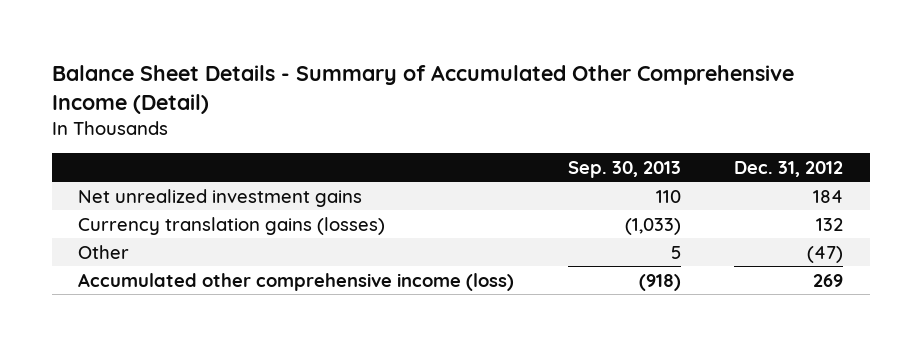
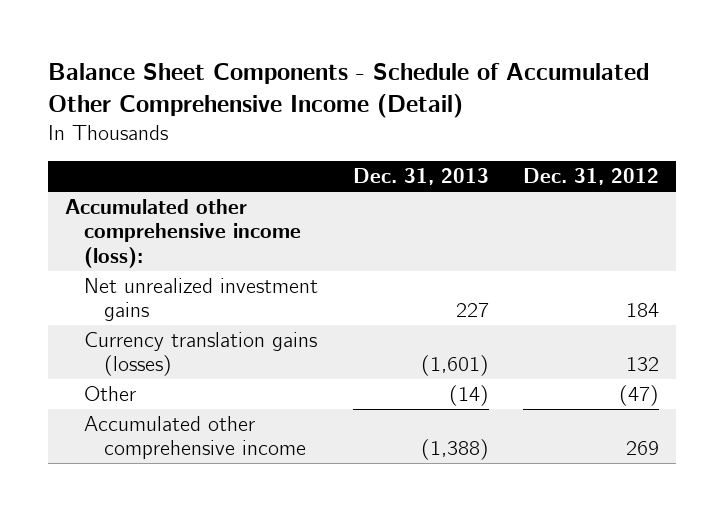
- Balance Sheet Details - Summary of Accumulated Other Comprehensive Income (Detail)
+ Balance Sheet Components - Schedule of Accumulated Other Comprehensive Income (Detail)
- | Sep. 30, 2013 | Dec. 31, 2012
+ | Dec. 31, 2013 | Dec. 31, 2012
+ Accumulated other comprehensive income (loss):
- Accumulated other comprehensive income (loss) | (918) | 269
+ Accumulated other comprehensive income | (1,388) | 269

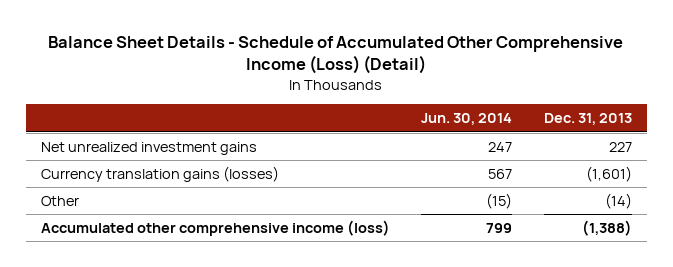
- Balance Sheet Components - Schedule of Accumulated Other Comprehensive Income (Detail)
+ Balance Sheet Details - Schedule of Accumulated Other Comprehensive Income (Loss) (Detail)
- | Dec. 31, 2013 | Dec. 31, 2012
+ | Jun. 30, 2014 | Dec. 31, 2013
- Accumulated other comprehensive income (loss):
- Accumulated other comprehensive income | (1,388) | 269
+ Accumulated other comprehensive income (loss) | 799 | (1,388)

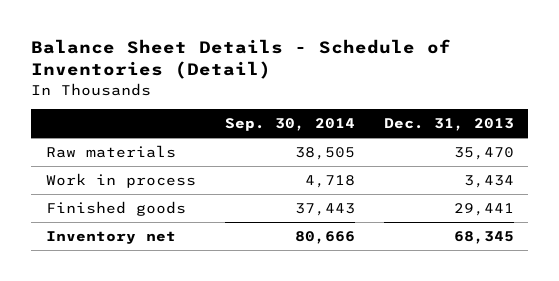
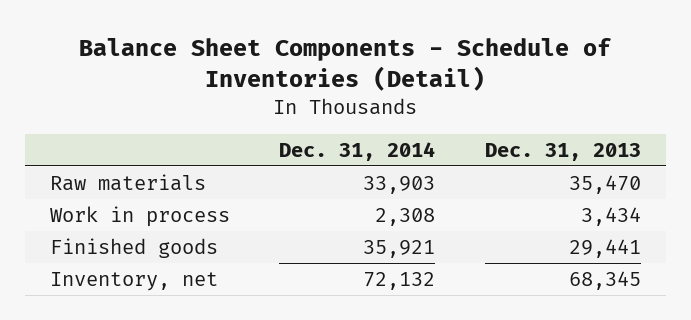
- Balance Sheet Details - Schedule of Inventories (Detail)
+ Balance Sheet Components - Schedule of Inventories (Detail)
- | Sep. 30, 2014 | Dec. 31, 2013
+ | Dec. 31, 2014 | Dec. 31, 2013
- Inventory net | 80,666 | 68,345
+ Inventory, net | 72,132 | 68,345

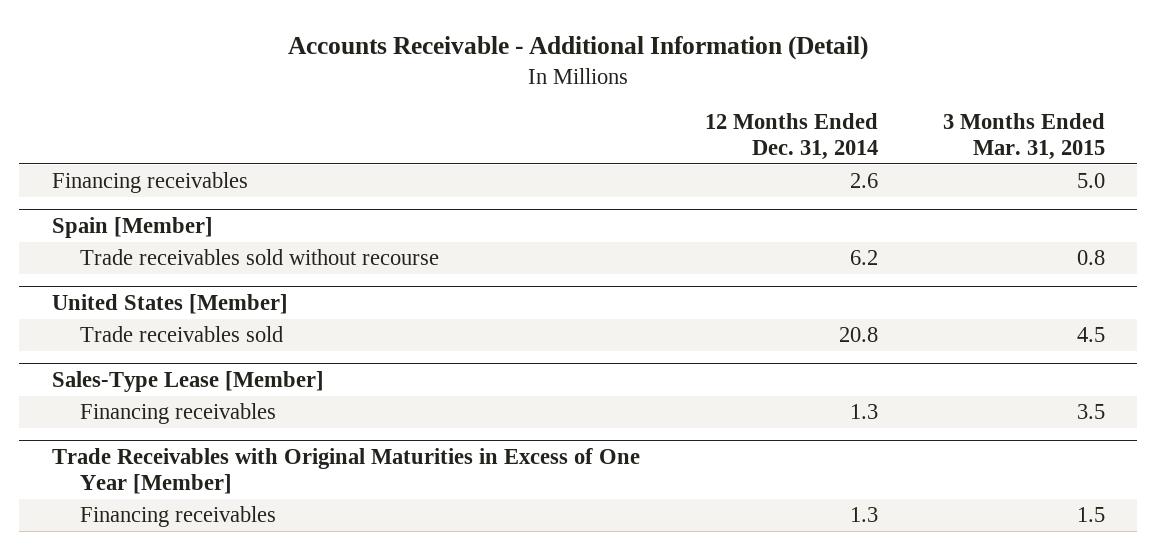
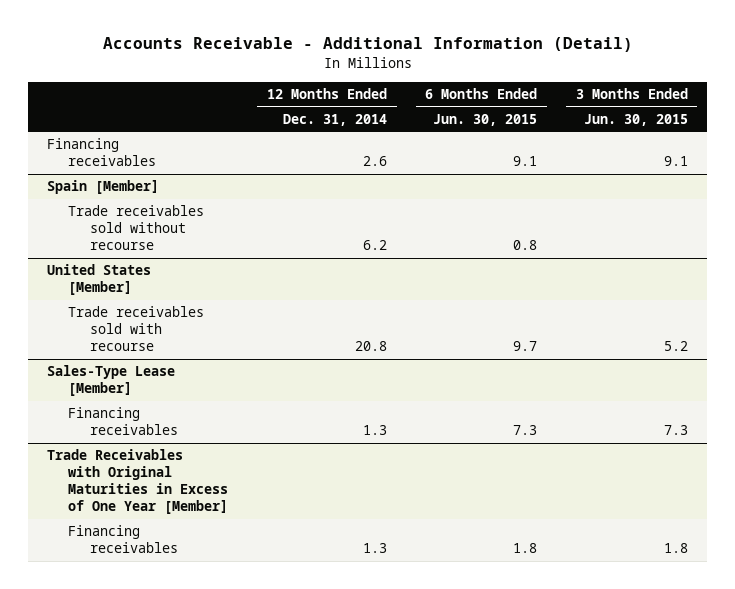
- | 12 Months Ended Dec. 31, 2014 | 3 Months Ended Mar. 31, 2015
+ | 12 Months Ended Dec. 31, 2014 | 6 Months Ended Jun. 30, 2015 | 3 Months Ended Jun. 30, 2015
@ United States [Member]
- Trade receivables sold | 20.8 | 4.5
+ Trade receivables sold with recourse | 20.8 | 9.7 | 5.2

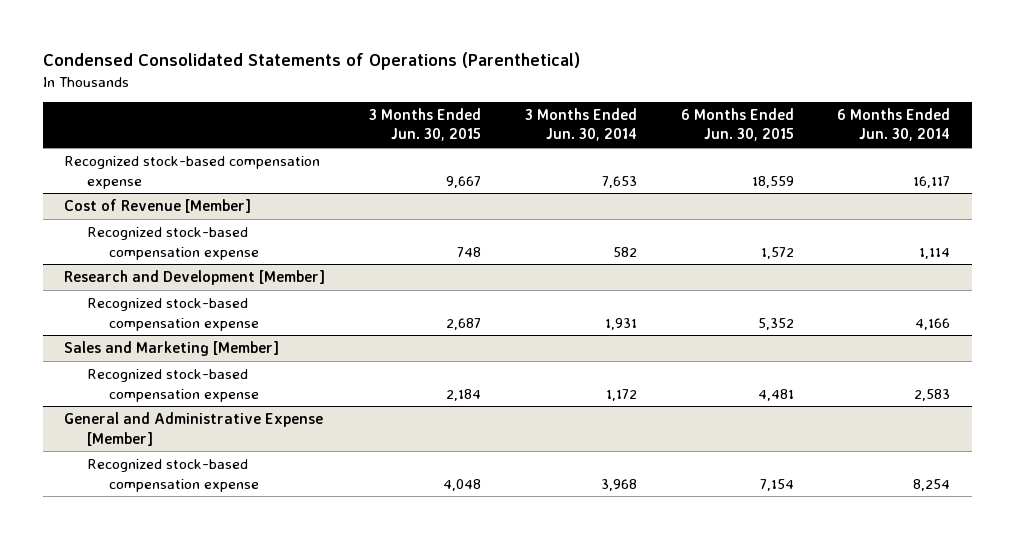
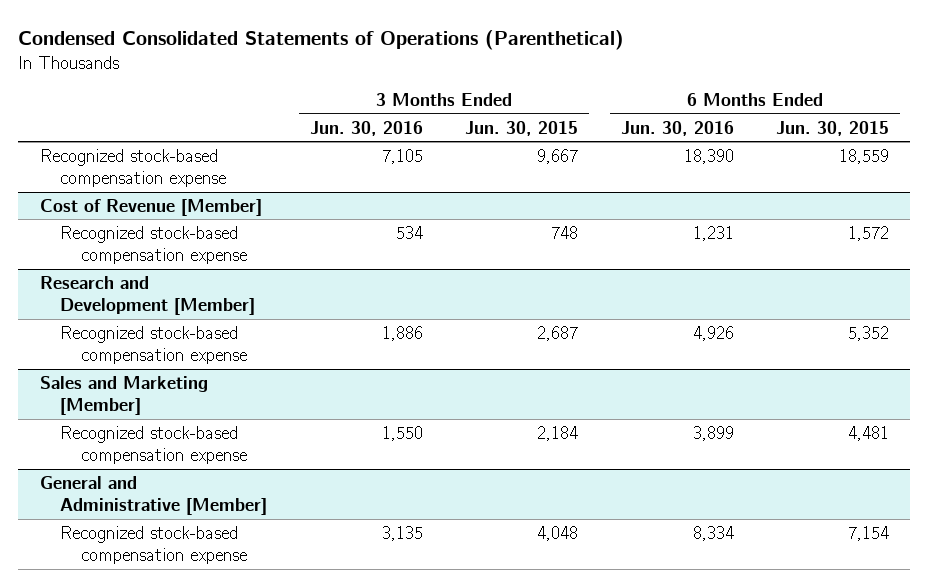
- | 3 Months Ended Jun. 30, 2015 | 3 Months Ended Jun. 30, 2014 | 6 Months Ended Jun. 30, 2015 | 6 Months Ended Jun. 30, 2014
+ | 3 Months Ended Jun. 30, 2016 | 3 Months Ended Jun. 30, 2015 | 6 Months Ended Jun. 30, 2016 | 6 Months Ended Jun. 30, 2015
- General and Administrative Expense [Member]
+ General and Administrative [Member]

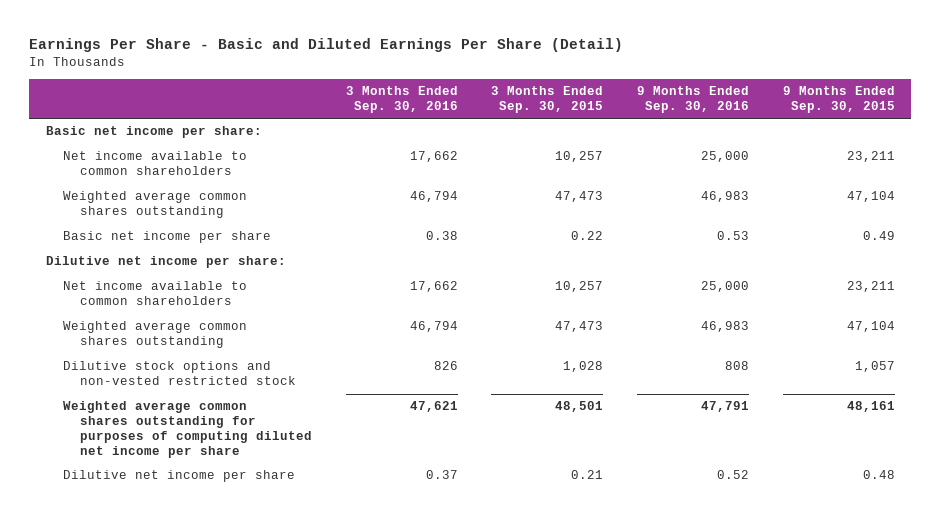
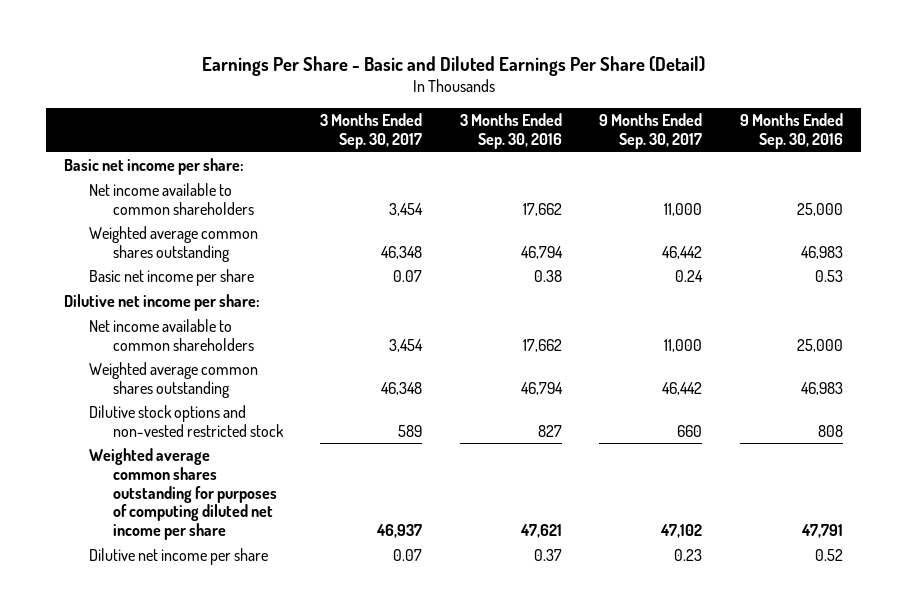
- | 3 Months Ended Sep. 30, 2016 | 3 Months Ended Sep. 30, 2015 | 9 Months Ended Sep. 30, 2016 | 9 Months Ended Sep. 30, 2015
+ | 3 Months Ended Sep. 30, 2017 | 3 Months Ended Sep. 30, 2016 | 9 Months Ended Sep. 30, 2017 | 9 Months Ended Sep. 30, 2016
- Dilutive stock options and non-vested restricted stock | 826 | 1,028 | 808 | 1,057
+ Dilutive stock options and non-vested restricted stock | 589 | 827 | 660 | 808

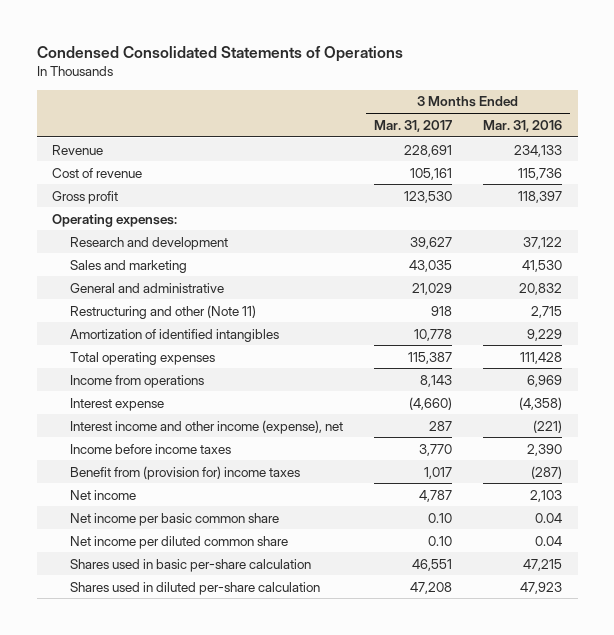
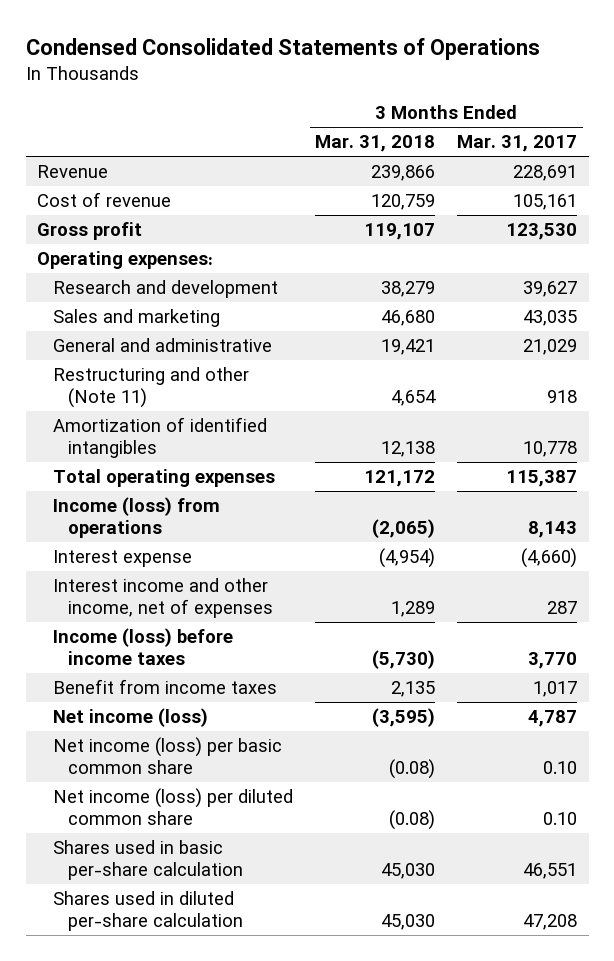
- | 3 Months Ended Mar. 31, 2017 | 3 Months Ended Mar. 31, 2016
+ | 3 Months Ended Mar. 31, 2018 | 3 Months Ended Mar. 31, 2017
- Income from operations | 8,143 | 6,969
+ Income (loss) from operations | (2,065) | 8,143
- Interest income and other income (expense), net | 287 | (221)
- Income before income taxes | 3,770 | 2,390
- Benefit from (provision for) income taxes | 1,017 | (287)
- Net income | 4,787 | 2,103
- Net income per basic common share | 0.10 | 0.04
- Net income per diluted common share | 0.10 | 0.04
+ Interest income and other income, net of expenses | 1,289 | 287
+ Income (loss) before income taxes | (5,730) | 3,770
+ Benefit from income taxes | 2,135 | 1,017
+ Net income (loss) | (3,595) | 4,787
+ Net income (loss) per basic common share | (0.08) | 0.10
+ Net income (loss) per diluted common share | (0.08) | 0.10

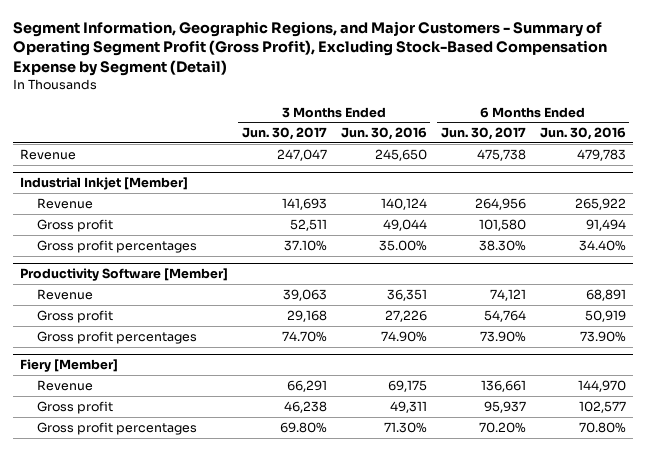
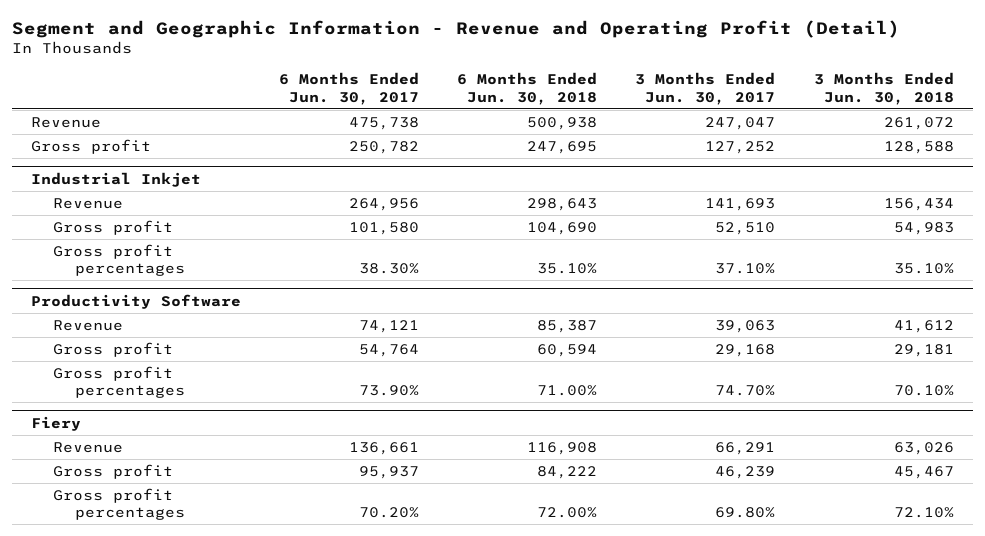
- Segment Information, Geographic Regions, and Major Customers - Summary of Operating Segment Profit (Gross Profit), Excluding Stock-Based Compensation Expense by Segment (Detail)
+ Segment and Geographic Information - Revenue and Operating Profit (Detail)
- | 3 Months Ended Jun. 30, 2017 | 3 Months Ended Jun. 30, 2016 | 6 Months Ended Jun. 30, 2017 | 6 Months Ended Jun. 30, 2016
+ | 6 Months Ended Jun. 30, 2017 | 6 Months Ended Jun. 30, 2018 | 3 Months Ended Jun. 30, 2017 | 3 Months Ended Jun. 30, 2018
- Industrial Inkjet [Member]
+ Gross profit | 250,782 | 247,695 | 127,252 | 128,588
+ Industrial Inkjet
- Gross profit | 52,511 | 49,044 | 101,580 | 91,494
+ Gross profit | 101,580 | 104,690 | 52,510 | 54,983
- Productivity Software [Member]
+ Productivity Software
- Fiery [Member]
+ Fiery
- Gross profit | 46,238 | 49,311 | 95,937 | 102,577
+ Gross profit | 95,937 | 84,222 | 46,239 | 45,467

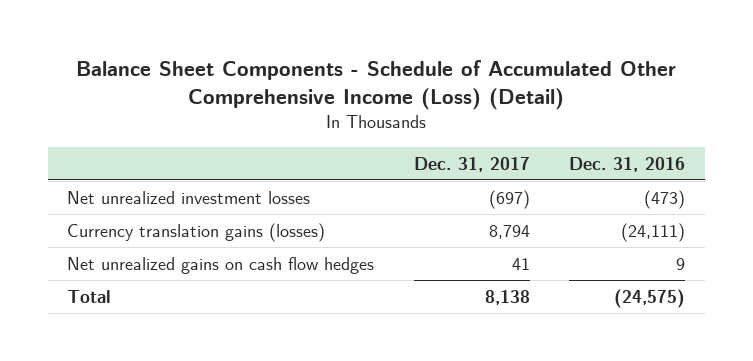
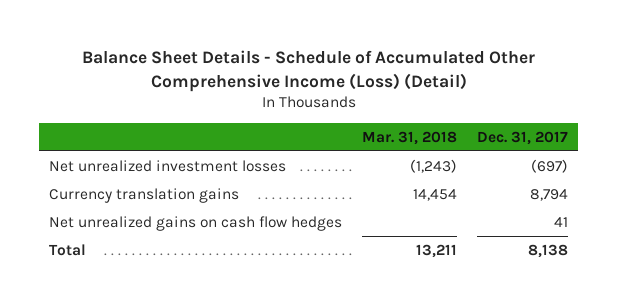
- Balance Sheet Components - Schedule of Accumulated Other Comprehensive Income (Loss) (Detail)
+ Balance Sheet Details - Schedule of Accumulated Other Comprehensive Income (Loss) (Detail)
- | Dec. 31, 2017 | Dec. 31, 2016
+ | Mar. 31, 2018 | Dec. 31, 2017
- Currency translation gains (losses) | 8,794 | (24,111)
+ Currency translation gains | 14,454 | 8,794

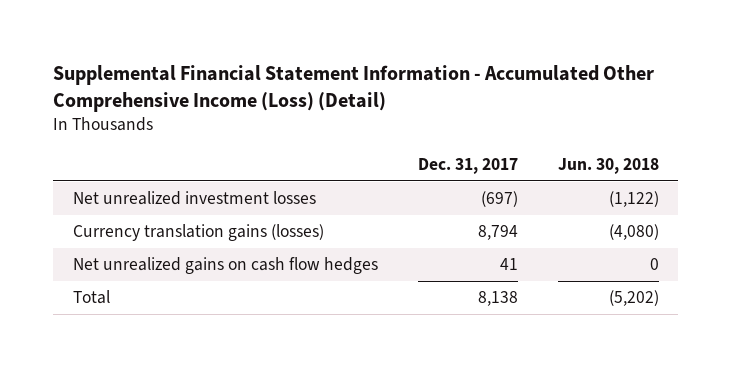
- Balance Sheet Details - Schedule of Accumulated Other Comprehensive Income (Loss) (Detail)
+ Supplemental Financial Statement Information - Accumulated Other Comprehensive Income (Loss) (Detail)
- | Mar. 31, 2018 | Dec. 31, 2017
+ | Dec. 31, 2017 | Jun. 30, 2018
- Currency translation gains | 14,454 | 8,794
+ Currency translation gains (losses) | 8,794 | (4,080)

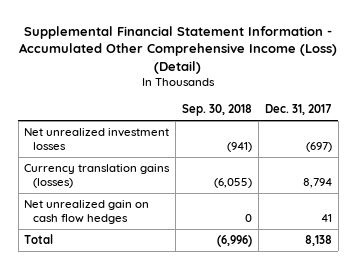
- | Dec. 31, 2017 | Jun. 30, 2018
+ | Sep. 30, 2018 | Dec. 31, 2017
- Net unrealized gains on cash flow hedges | 41 | 0
+ Net unrealized gain on cash flow hedges | 0 | 41

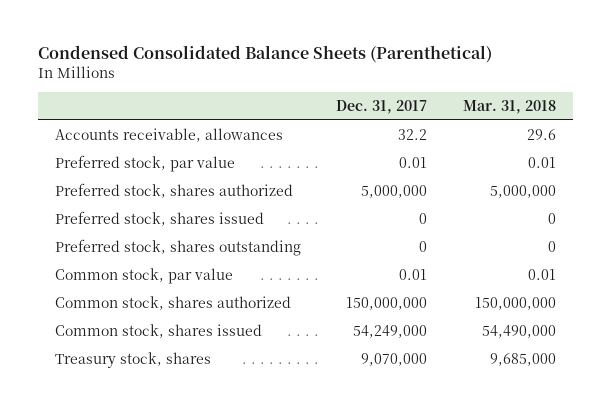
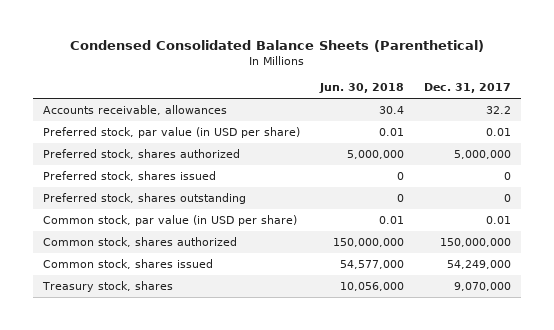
- | Dec. 31, 2017 | Mar. 31, 2018
+ | Jun. 30, 2018 | Dec. 31, 2017
- Preferred stock, par value | 0.01 | 0.01
+ Preferred stock, par value (in USD per share) | 0.01 | 0.01
- Common stock, par value | 0.01 | 0.01
+ Common stock, par value (in USD per share) | 0.01 | 0.01

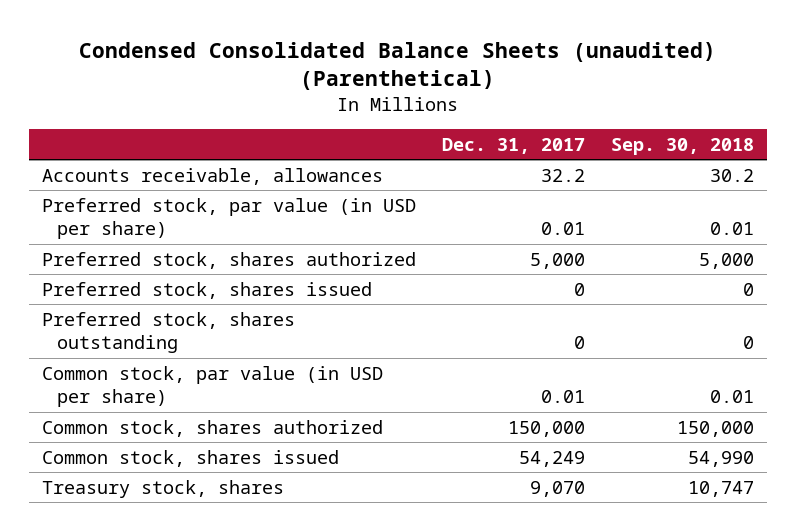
- Condensed Consolidated Balance Sheets (Parenthetical)
+ Condensed Consolidated Balance Sheets (unaudited) (Parenthetical)
- | Jun. 30, 2018 | Dec. 31, 2017
+ | Dec. 31, 2017 | Sep. 30, 2018
- Preferred stock, shares authorized | 5,000,000 | 5,000,000
+ Preferred stock, shares authorized | 5,000 | 5,000
- Common stock, shares authorized | 150,000,000 | 150,000,000
- Common stock, shares issued | 54,577,000 | 54,249,000
- Treasury stock, shares | 10,056,000 | 9,070,000
+ Common stock, shares authorized | 150,000 | 150,000
+ Common stock, shares issued | 54,249 | 54,990
+ Treasury stock, shares | 9,070 | 10,747

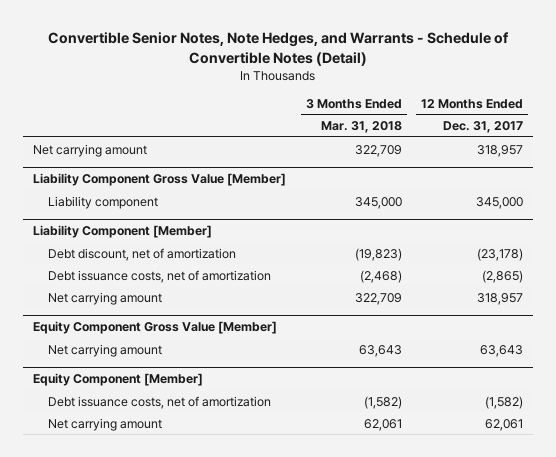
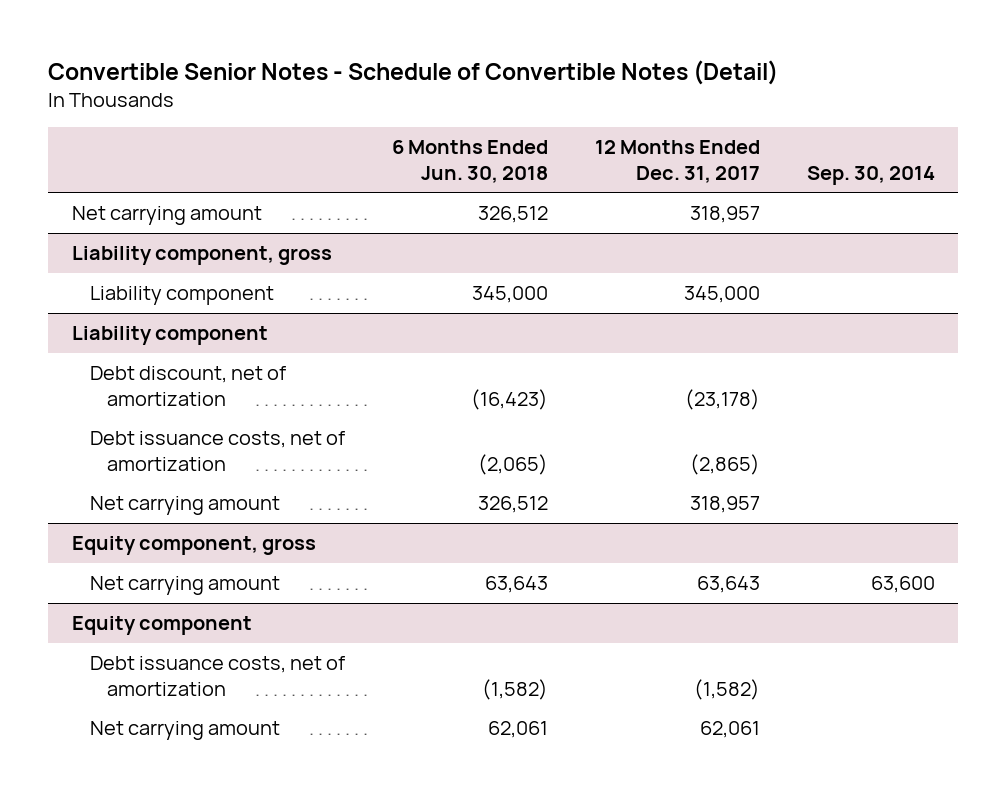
- Convertible Senior Notes, Note Hedges, and Warrants - Schedule of Convertible Notes (Detail)
+ Convertible Senior Notes - Schedule of Convertible Notes (Detail)
- | 3 Months Ended Mar. 31, 2018 | 12 Months Ended Dec. 31, 2017
+ | 6 Months Ended Jun. 30, 2018 | 12 Months Ended Dec. 31, 2017 | Sep. 30, 2014
- Liability Component Gross Value [Member]
+ Liability component, gross
- Liability Component [Member]
+ Liability component
- Equity Component Gross Value [Member]
+ Equity component, gross
- Equity Component [Member]
+ Equity component

